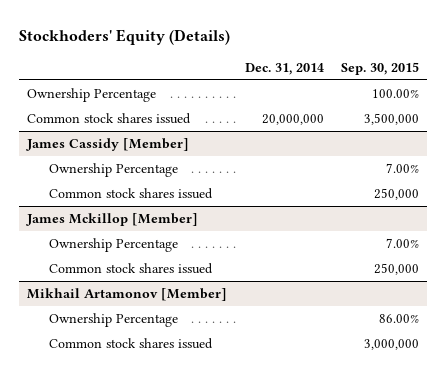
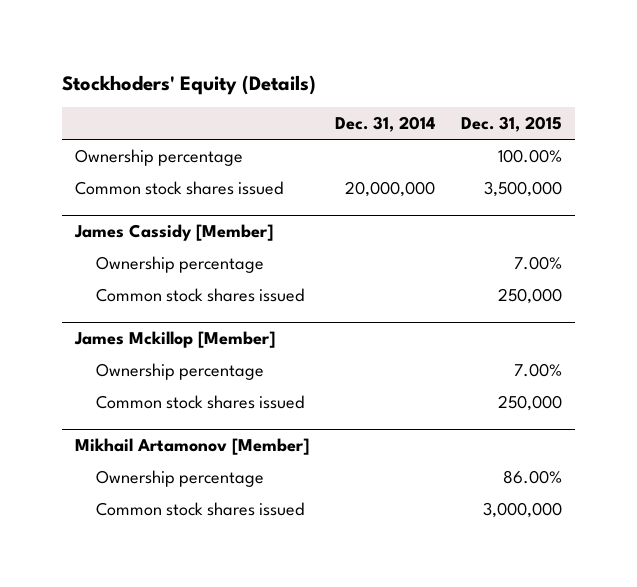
- | Dec. 31, 2014 | Sep. 30, 2015
+ | Dec. 31, 2014 | Dec. 31, 2015
- Ownership Percentage | | 100.00%
+ Ownership percentage | | 100.00%
@ James Cassidy [Member]
- Ownership Percentage | | 7.00%
+ Ownership percentage | | 7.00%
@ James Mckillop [Member]
- Ownership Percentage | | 7.00%
+ Ownership percentage | | 7.00%
@ Mikhail Artamonov [Member]
- Ownership Percentage | | 86.00%
+ Ownership percentage | | 86.00%

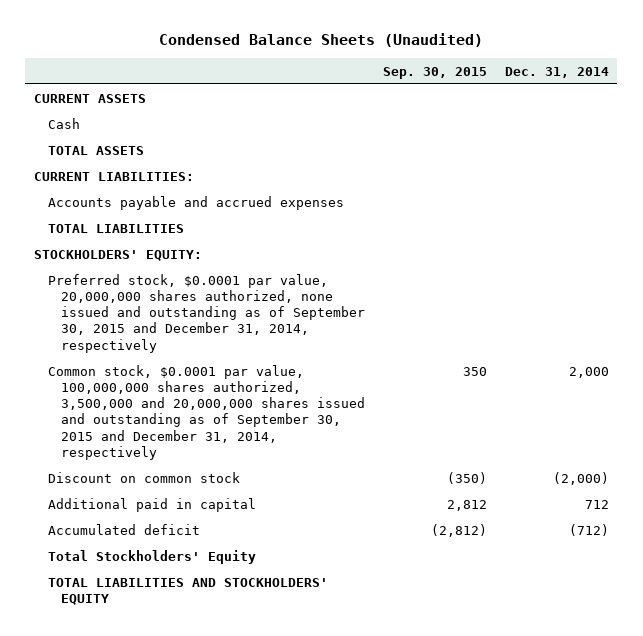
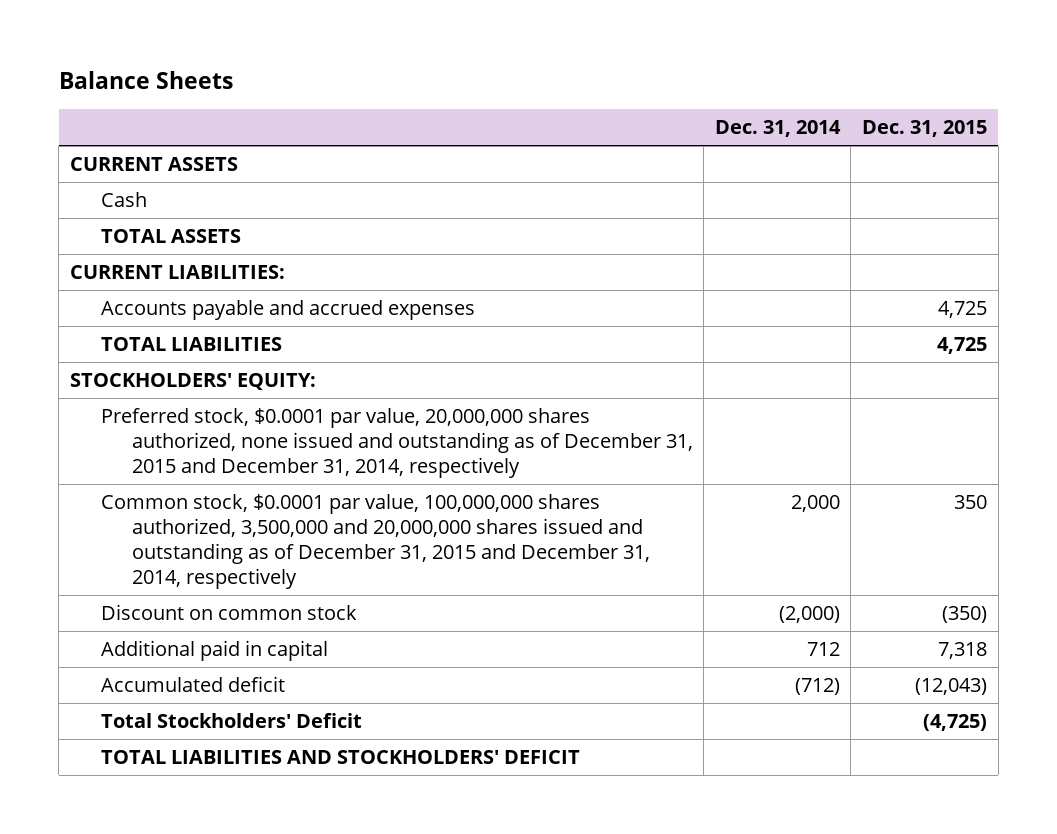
- Condensed Balance Sheets (Unaudited)
+ Balance Sheets
- | Sep. 30, 2015 | Dec. 31, 2014
+ | Dec. 31, 2014 | Dec. 31, 2015
- Preferred stock, $0.0001 par value, 20,000,000 shares authorized, none issued and outstanding as of September 30, 2015 and December 31, 2014, respectively
- Common stock, $0.0001 par value, 100,000,000 shares authorized, 3,500,000 and 20,000,000 shares issued and outstanding as of September 30, 2015 and December 31, 2014, respectively | 350 | 2,000
+ Preferred stock, $0.0001 par value, 20,000,000 shares authorized, none issued and outstanding as of December 31, 2015 and December 31, 2014, respectively
+ Common stock, $0.0001 par value, 100,000,000 shares authorized, 3,500,000 and 20,000,000 shares issued and outstanding as of December 31, 2015 and December 31, 2014, respectively | 2,000 | 350
- Total Stockholders' Equity
- TOTAL LIABILITIES AND STOCKHOLDERS' EQUITY
+ Total Stockholders' Deficit | | (4,725)
+ TOTAL LIABILITIES AND STOCKHOLDERS' DEFICIT

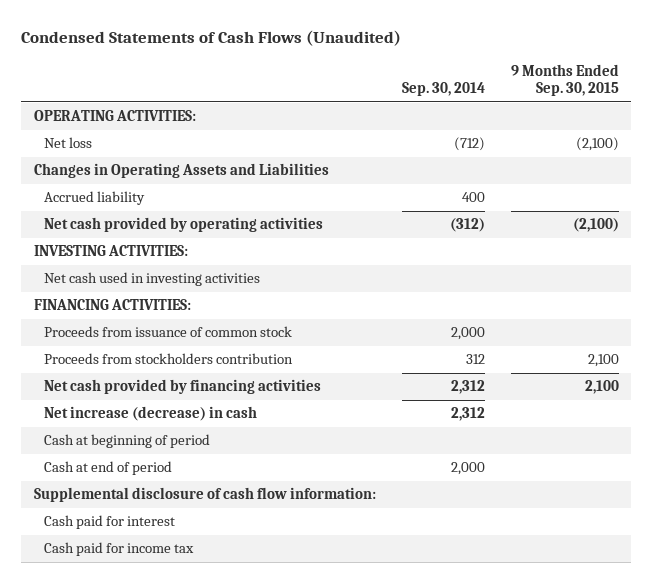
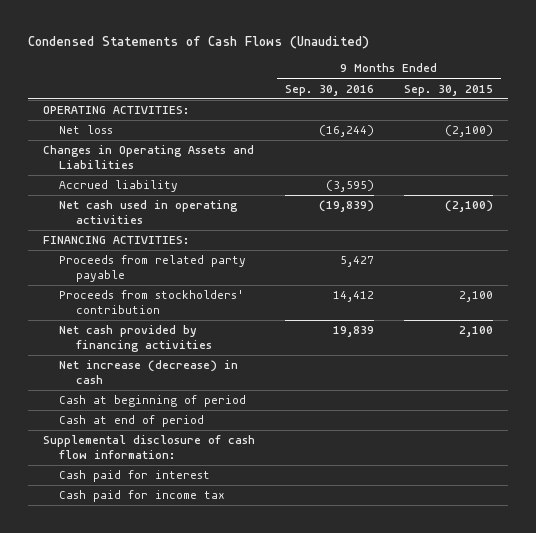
- | Sep. 30, 2014 | 9 Months Ended Sep. 30, 2015
+ | 9 Months Ended Sep. 30, 2016 | 9 Months Ended Sep. 30, 2015
- Net cash provided by operating activities | (312) | (2,100)
- INVESTING ACTIVITIES:
- Net cash used in investing activities
+ Net cash used in operating activities | (19,839) | (2,100)
- Proceeds from issuance of common stock | 2,000 |
- Proceeds from stockholders contribution | 312 | 2,100
+ Proceeds from related party payable | 5,427 |
+ Proceeds from stockholders' contribution | 14,412 | 2,100

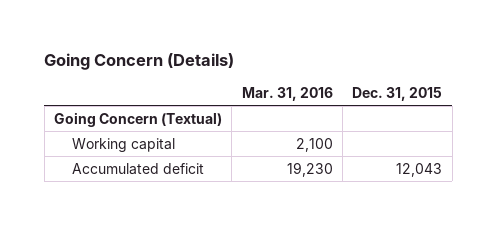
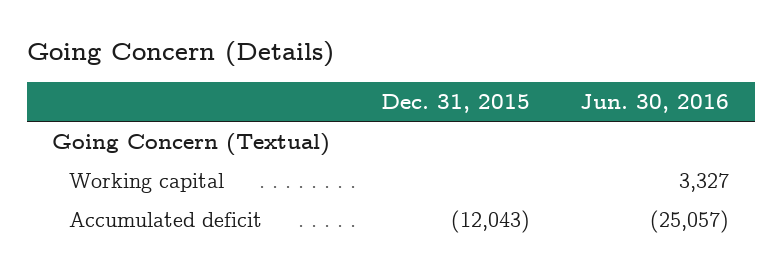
- | Mar. 31, 2016 | Dec. 31, 2015
+ | Dec. 31, 2015 | Jun. 30, 2016
- Accumulated deficit | 19,230 | 12,043
+ Accumulated deficit | (12,043) | (25,057)

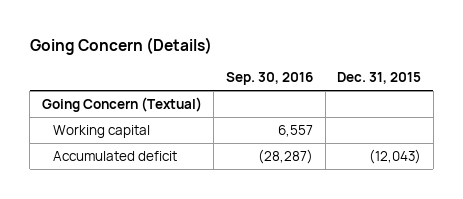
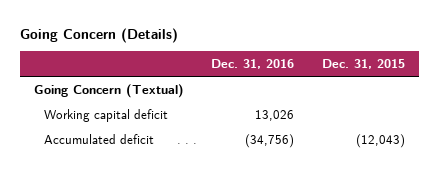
- | Sep. 30, 2016 | Dec. 31, 2015
+ | Dec. 31, 2016 | Dec. 31, 2015
- Working capital | 6,557 |
+ Working capital deficit | 13,026 |

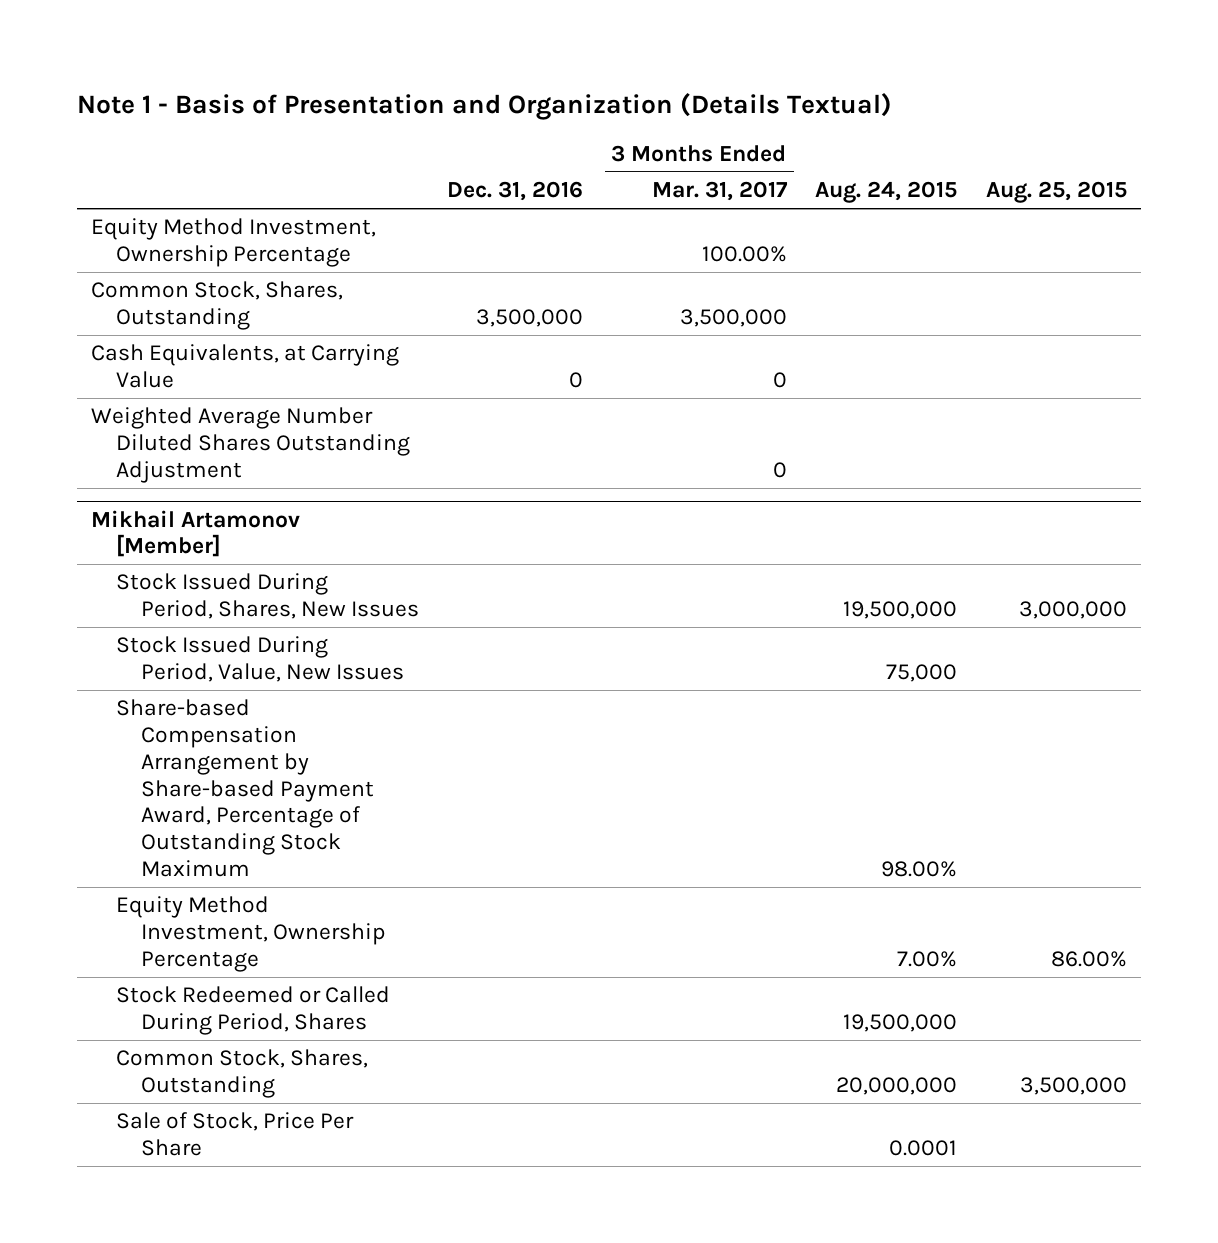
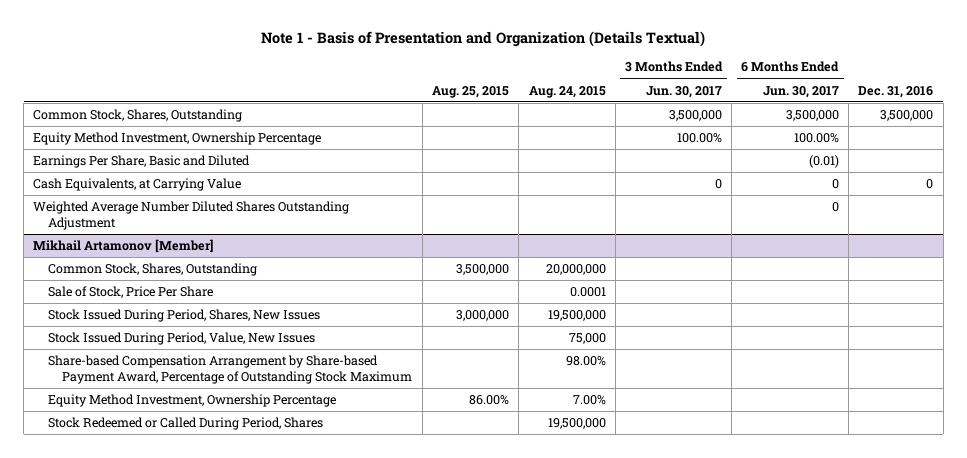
- | Dec. 31, 2016 | 3 Months Ended Mar. 31, 2017 | Aug. 24, 2015 | Aug. 25, 2015
+ | Aug. 25, 2015 | Aug. 24, 2015 | 3 Months Ended Jun. 30, 2017 | 6 Months Ended Jun. 30, 2017 | Dec. 31, 2016
moved down: Equity Method Investment, Ownership Percentage | | | 100.00% | 100.00% |
+ Earnings Per Share, Basic and Diluted | | | | (0.01) |
@ Mikhail Artamonov [Member]
moved up: Common Stock, Shares, Outstanding | 3,500,000 | 20,000,000 | | |
moved up: Sale of Stock, Price Per Share | | 0.0001 | | |

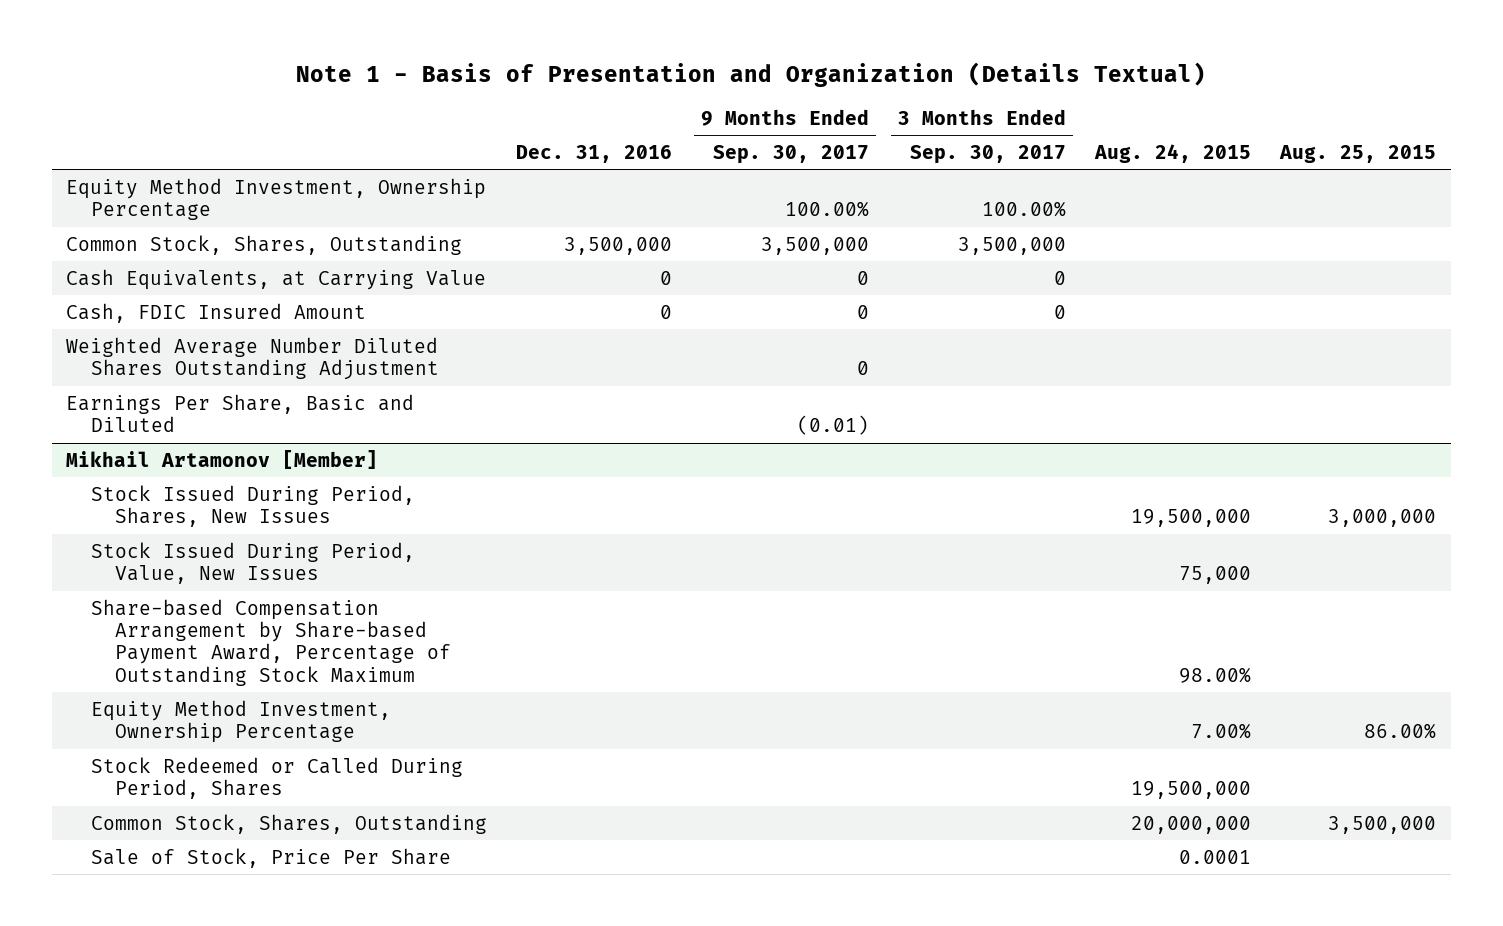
- | Aug. 25, 2015 | Aug. 24, 2015 | 3 Months Ended Jun. 30, 2017 | 6 Months Ended Jun. 30, 2017 | Dec. 31, 2016
+ | Dec. 31, 2016 | 9 Months Ended Sep. 30, 2017 | 3 Months Ended Sep. 30, 2017 | Aug. 24, 2015 | Aug. 25, 2015
moved down: Common Stock, Shares, Outstanding | 3,500,000 | 3,500,000 | 3,500,000 | |
+ Cash, FDIC Insured Amount | 0 | 0 | 0 | |
moved down: Earnings Per Share, Basic and Diluted | | (0.01) | | |
@ Mikhail Artamonov [Member]
moved down: Common Stock, Shares, Outstanding | | | | 20,000,000 | 3,500,000
moved down: Sale of Stock, Price Per Share | | | | 0.0001 |

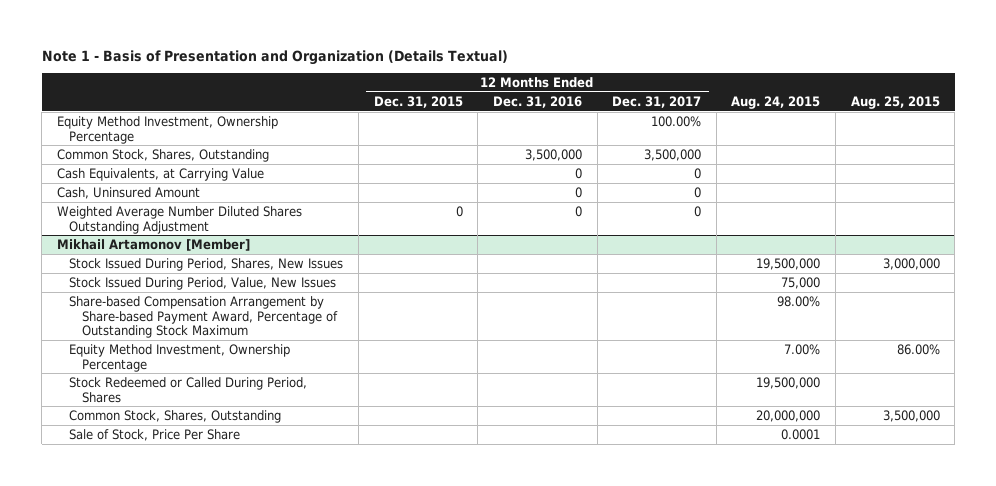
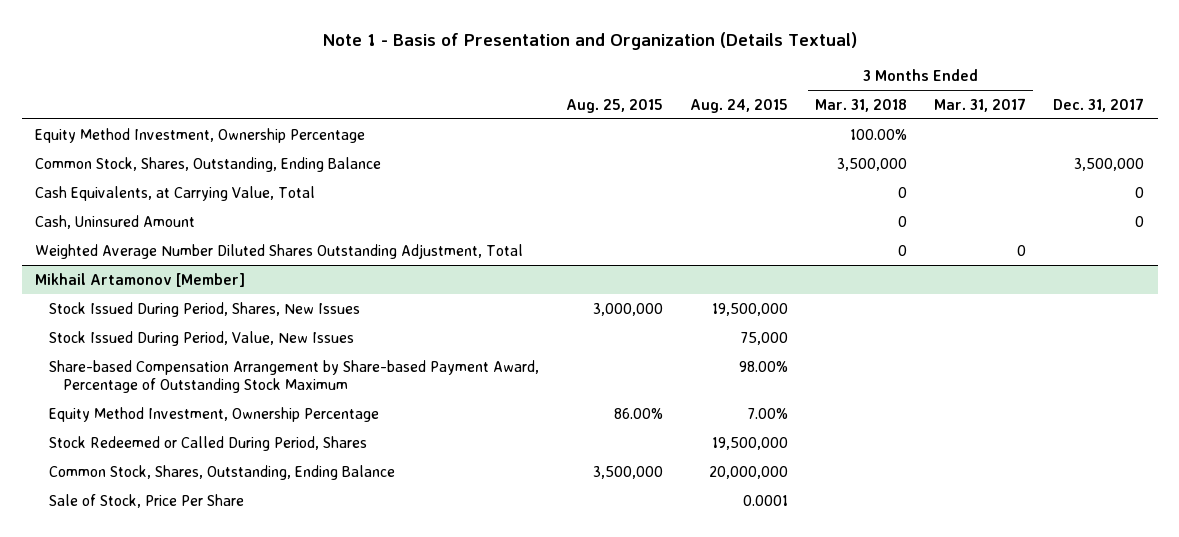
- | 12 Months Ended Dec. 31, 2015 | 12 Months Ended Dec. 31, 2016 | 12 Months Ended Dec. 31, 2017 | Aug. 24, 2015 | Aug. 25, 2015
+ | Aug. 25, 2015 | Aug. 24, 2015 | 3 Months Ended Mar. 31, 2018 | 3 Months Ended Mar. 31, 2017 | Dec. 31, 2017
- Common Stock, Shares, Outstanding | | 3,500,000 | 3,500,000 | |
- Cash Equivalents, at Carrying Value | | 0 | 0 | |
+ Common Stock, Shares, Outstanding, Ending Balance | | | 3,500,000 | | 3,500,000
+ Cash Equivalents, at Carrying Value, Total | | | 0 | | 0
- Weighted Average Number Diluted Shares Outstanding Adjustment | 0 | 0 | 0 | |
+ Weighted Average Number Diluted Shares Outstanding Adjustment, Total | | | 0 | 0 |
@ Mikhail Artamonov [Member]
- Common Stock, Shares, Outstanding | | | | 20,000,000 | 3,500,000
+ Common Stock, Shares, Outstanding, Ending Balance | 3,500,000 | 20,000,000 | | |

